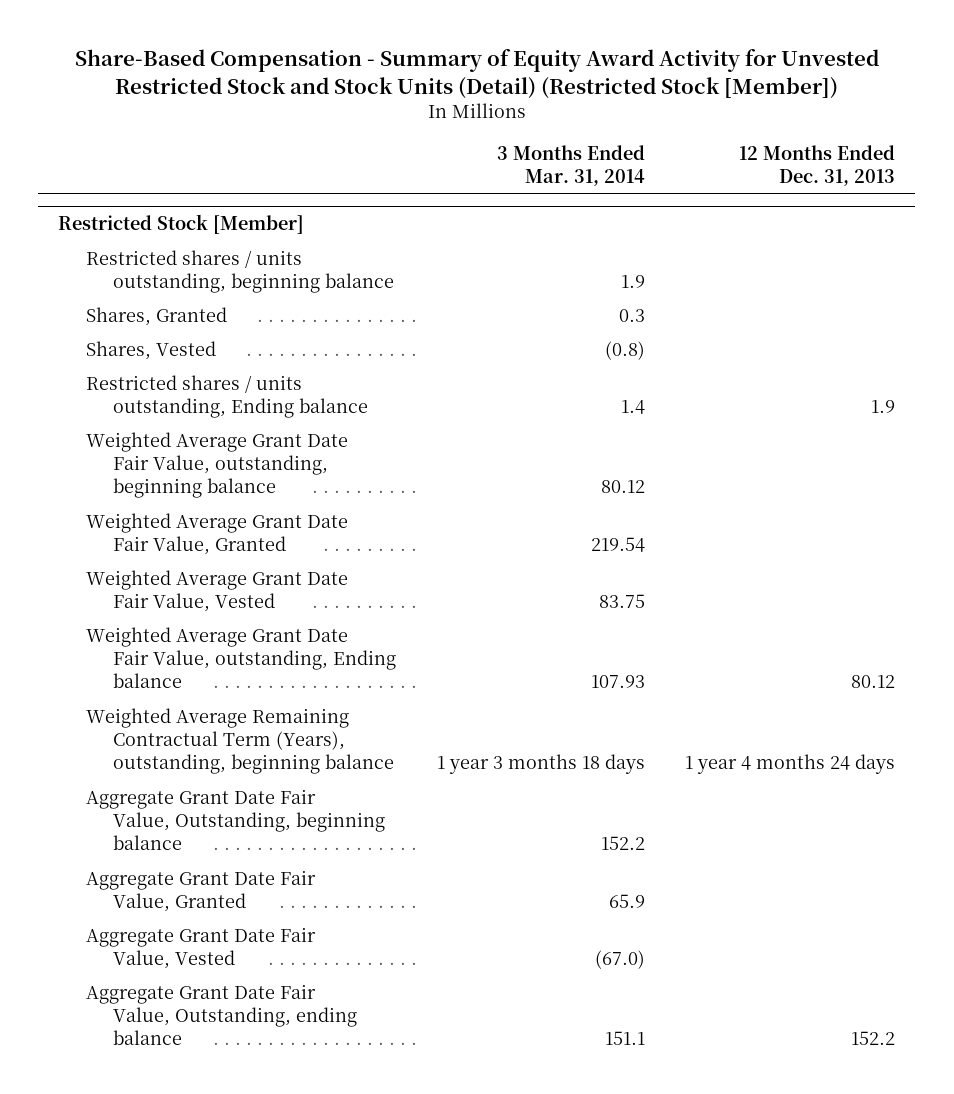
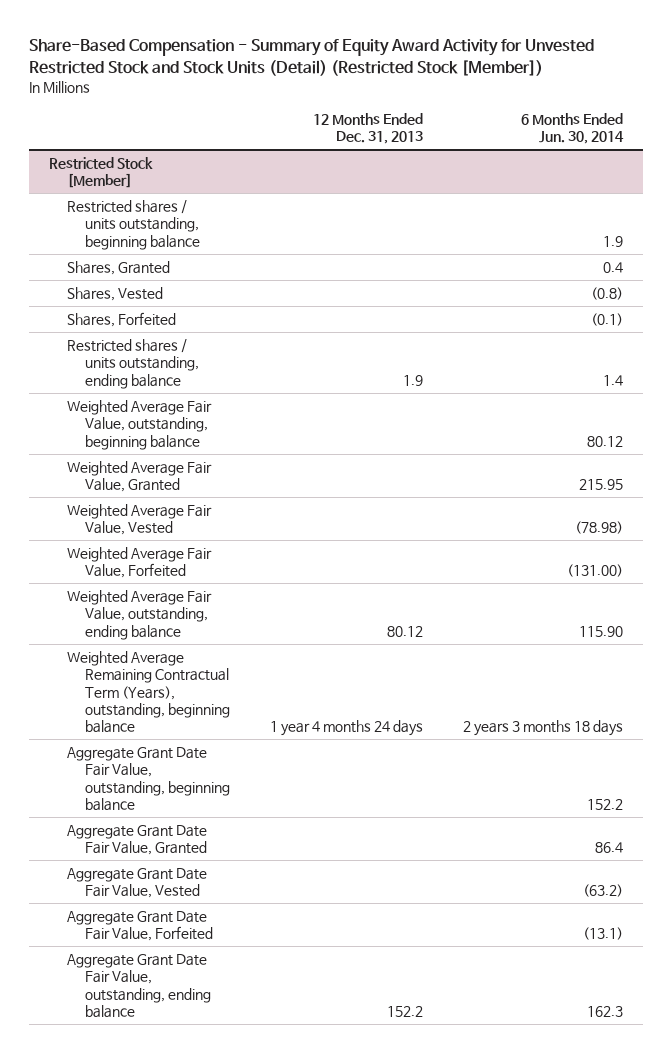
- | 3 Months Ended Mar. 31, 2014 | 12 Months Ended Dec. 31, 2013
+ | 12 Months Ended Dec. 31, 2013 | 6 Months Ended Jun. 30, 2014
@ Restricted Stock [Member]
- Restricted shares / units outstanding, Ending balance | 1.4 | 1.9
- Weighted Average Grant Date Fair Value, outstanding, beginning balance | 80.12 |
- Weighted Average Grant Date Fair Value, Granted | 219.54 |
- Weighted Average Grant Date Fair Value, Vested | 83.75 |
- Weighted Average Grant Date Fair Value, outstanding, Ending balance | 107.93 | 80.12
+ Shares, Forfeited | | (0.1)
+ Restricted shares / units outstanding, ending balance | 1.9 | 1.4
+ Weighted Average Fair Value, outstanding, beginning balance | | 80.12
+ Weighted Average Fair Value, Granted | | 215.95
+ Weighted Average Fair Value, Vested | | (78.98)
+ Weighted Average Fair Value, Forfeited | | (131.00)
+ Weighted Average Fair Value, outstanding, ending balance | 80.12 | 115.90
- Aggregate Grant Date Fair Value, Outstanding, beginning balance | 152.2 |
+ Aggregate Grant Date Fair Value, outstanding, beginning balance | | 152.2
- Aggregate Grant Date Fair Value, Outstanding, ending balance | 151.1 | 152.2
+ Aggregate Grant Date Fair Value, Forfeited | | (13.1)
+ Aggregate Grant Date Fair Value, outstanding, ending balance | 152.2 | 162.3

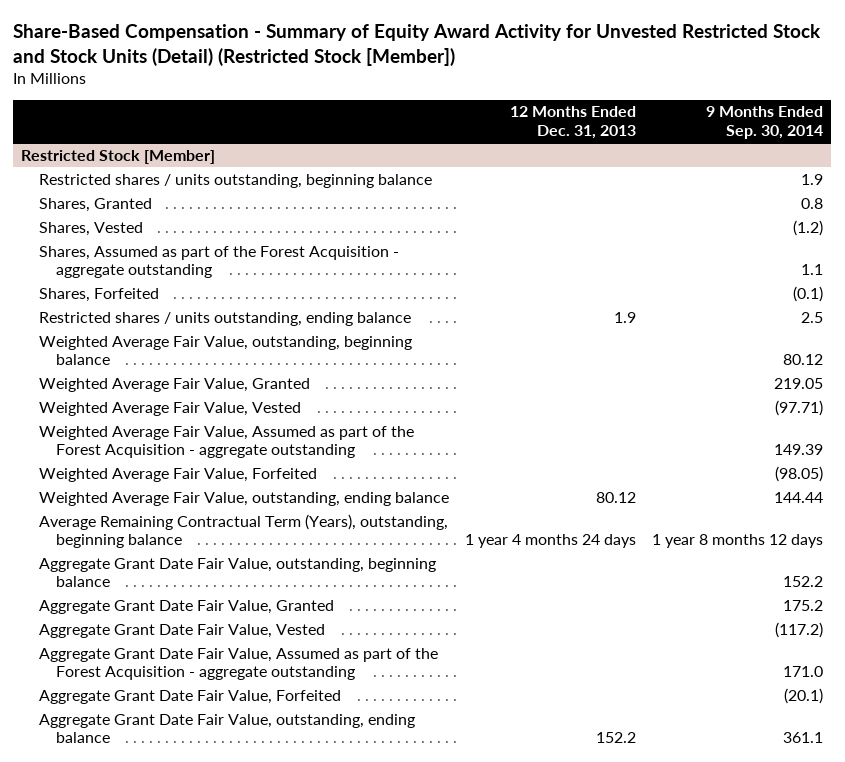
- | 12 Months Ended Dec. 31, 2013 | 6 Months Ended Jun. 30, 2014
+ | 12 Months Ended Dec. 31, 2013 | 9 Months Ended Sep. 30, 2014
@ Restricted Stock [Member]
+ Shares, Assumed as part of the Forest Acquisition - aggregate outstanding | | 1.1
+ Weighted Average Fair Value, Assumed as part of the Forest Acquisition - aggregate outstanding | | 149.39
- Weighted Average Remaining Contractual Term (Years), outstanding, beginning balance | 1 year 4 months 24 days | 2 years 3 months 18 days
+ Average Remaining Contractual Term (Years), outstanding, beginning balance | 1 year 4 months 24 days | 1 year 8 months 12 days
+ Aggregate Grant Date Fair Value, Assumed as part of the Forest Acquisition - aggregate outstanding | | 171.0

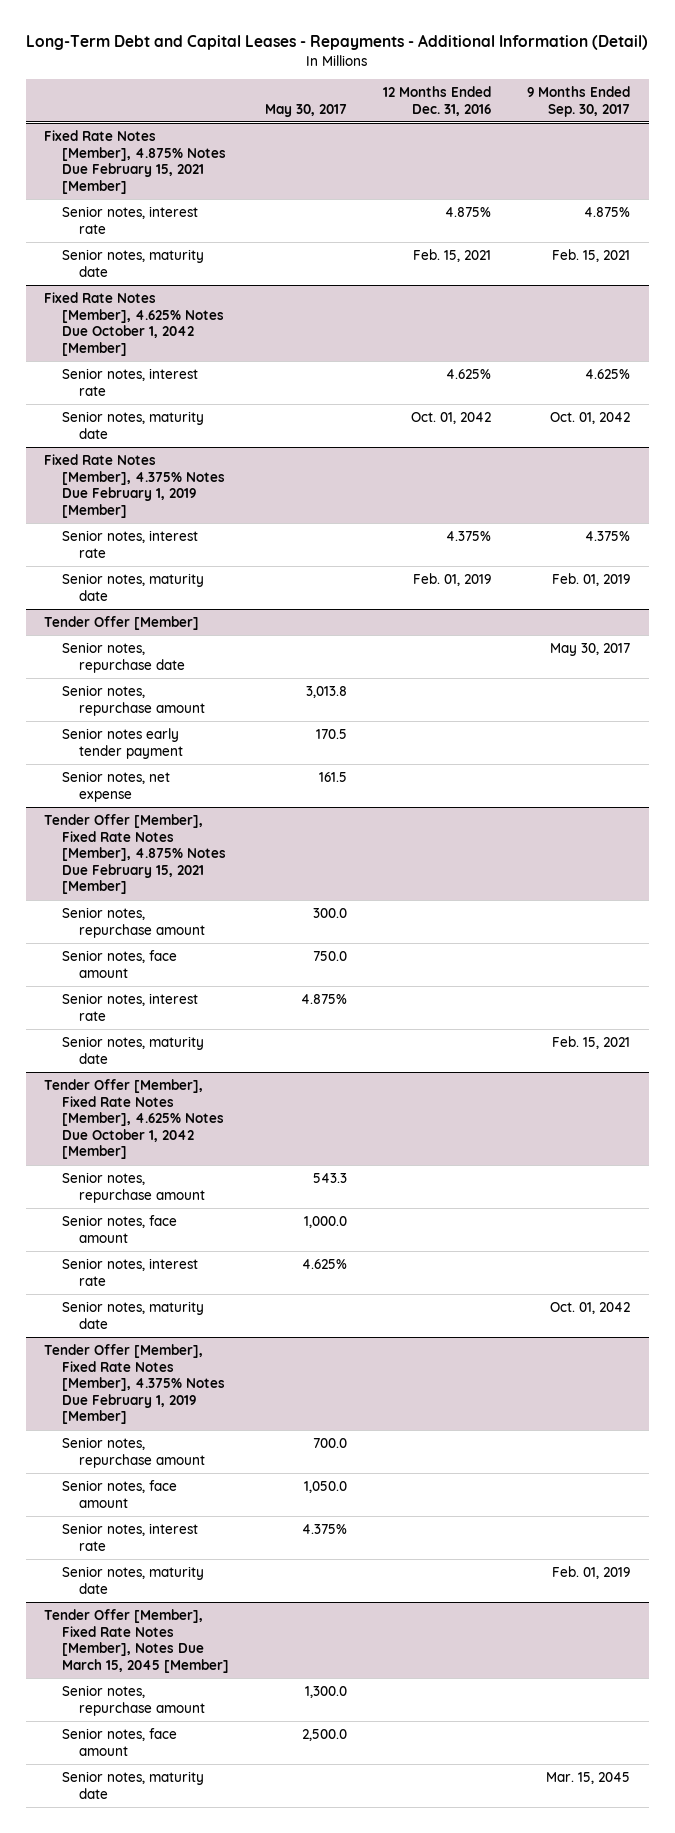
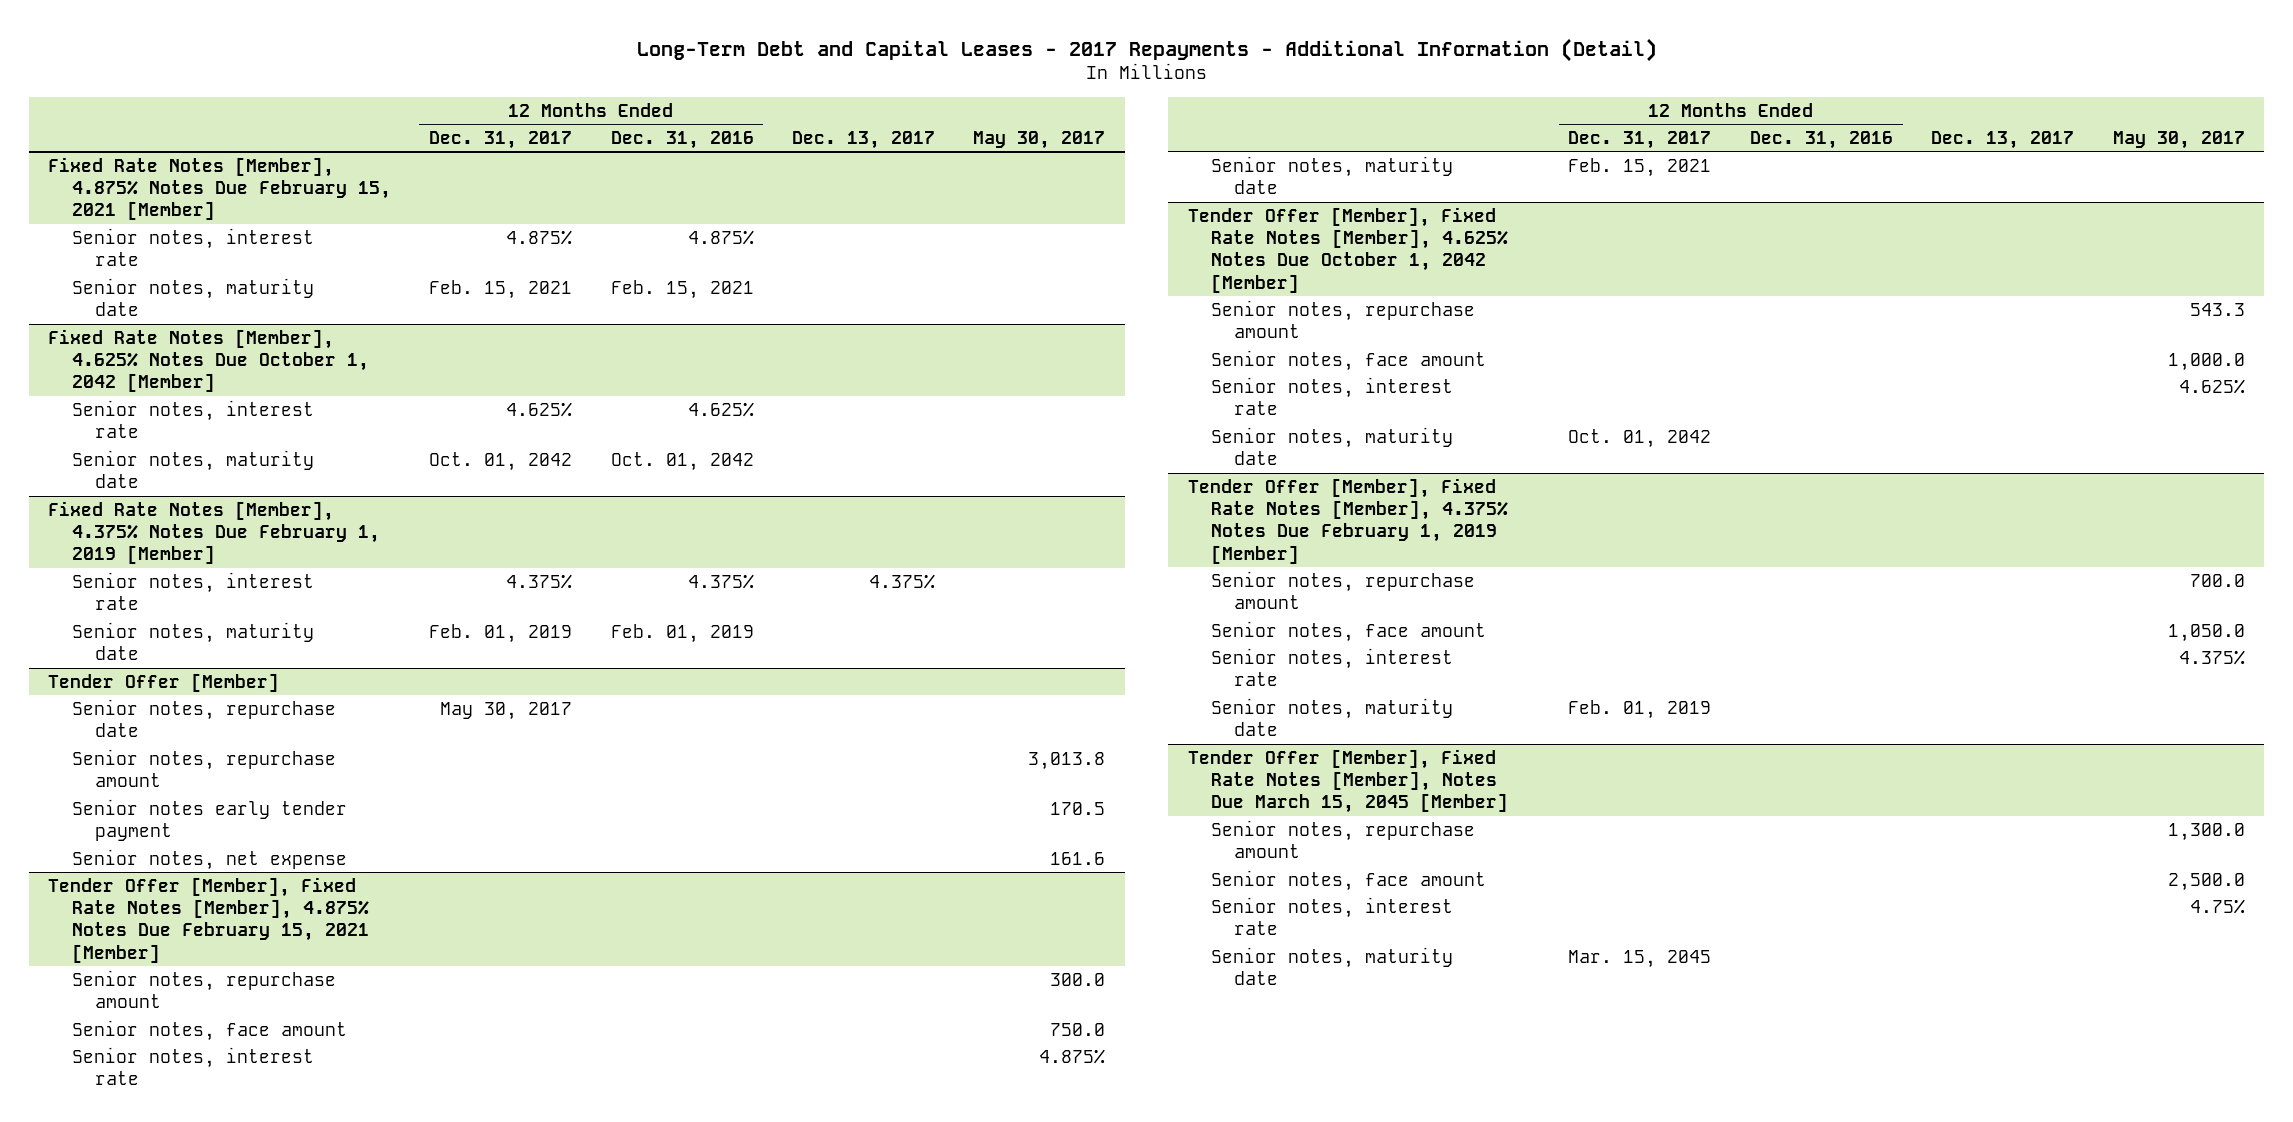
- Long-Term Debt and Capital Leases - Repayments - Additional Information (Detail)
+ Long-Term Debt and Capital Leases - 2017 Repayments - Additional Information (Detail)
- | May 30, 2017 | 12 Months Ended Dec. 31, 2016 | 9 Months Ended Sep. 30, 2017
+ | 12 Months Ended Dec. 31, 2017 | 12 Months Ended Dec. 31, 2016 | Dec. 13, 2017 | May 30, 2017
@ Tender Offer [Member]
- Senior notes, net expense | 161.5 | |
+ Senior notes, net expense | | | | 161.6
@ Tender Offer [Member], Fixed Rate Notes [Member], Notes Due March 15, 2045 [Member]
+ Senior notes, interest rate | | | | 4.75%

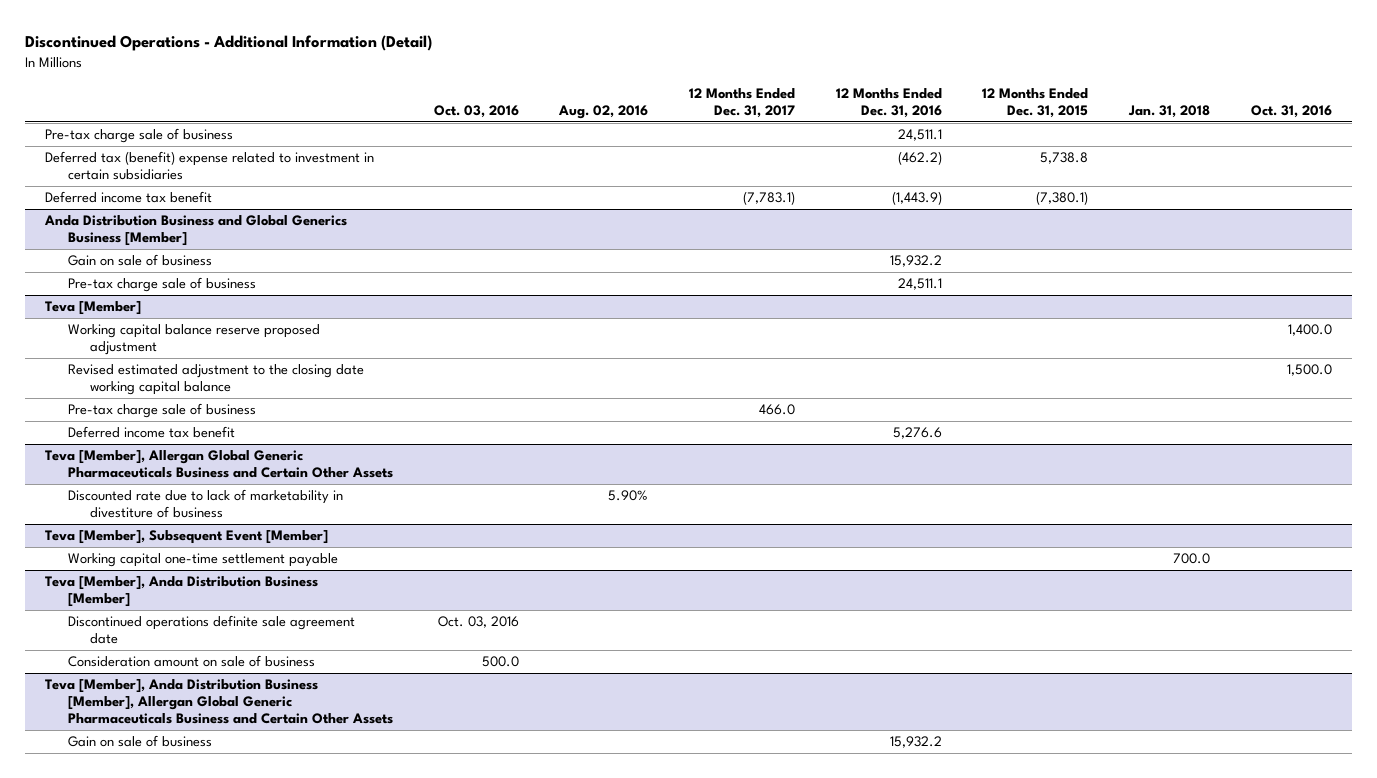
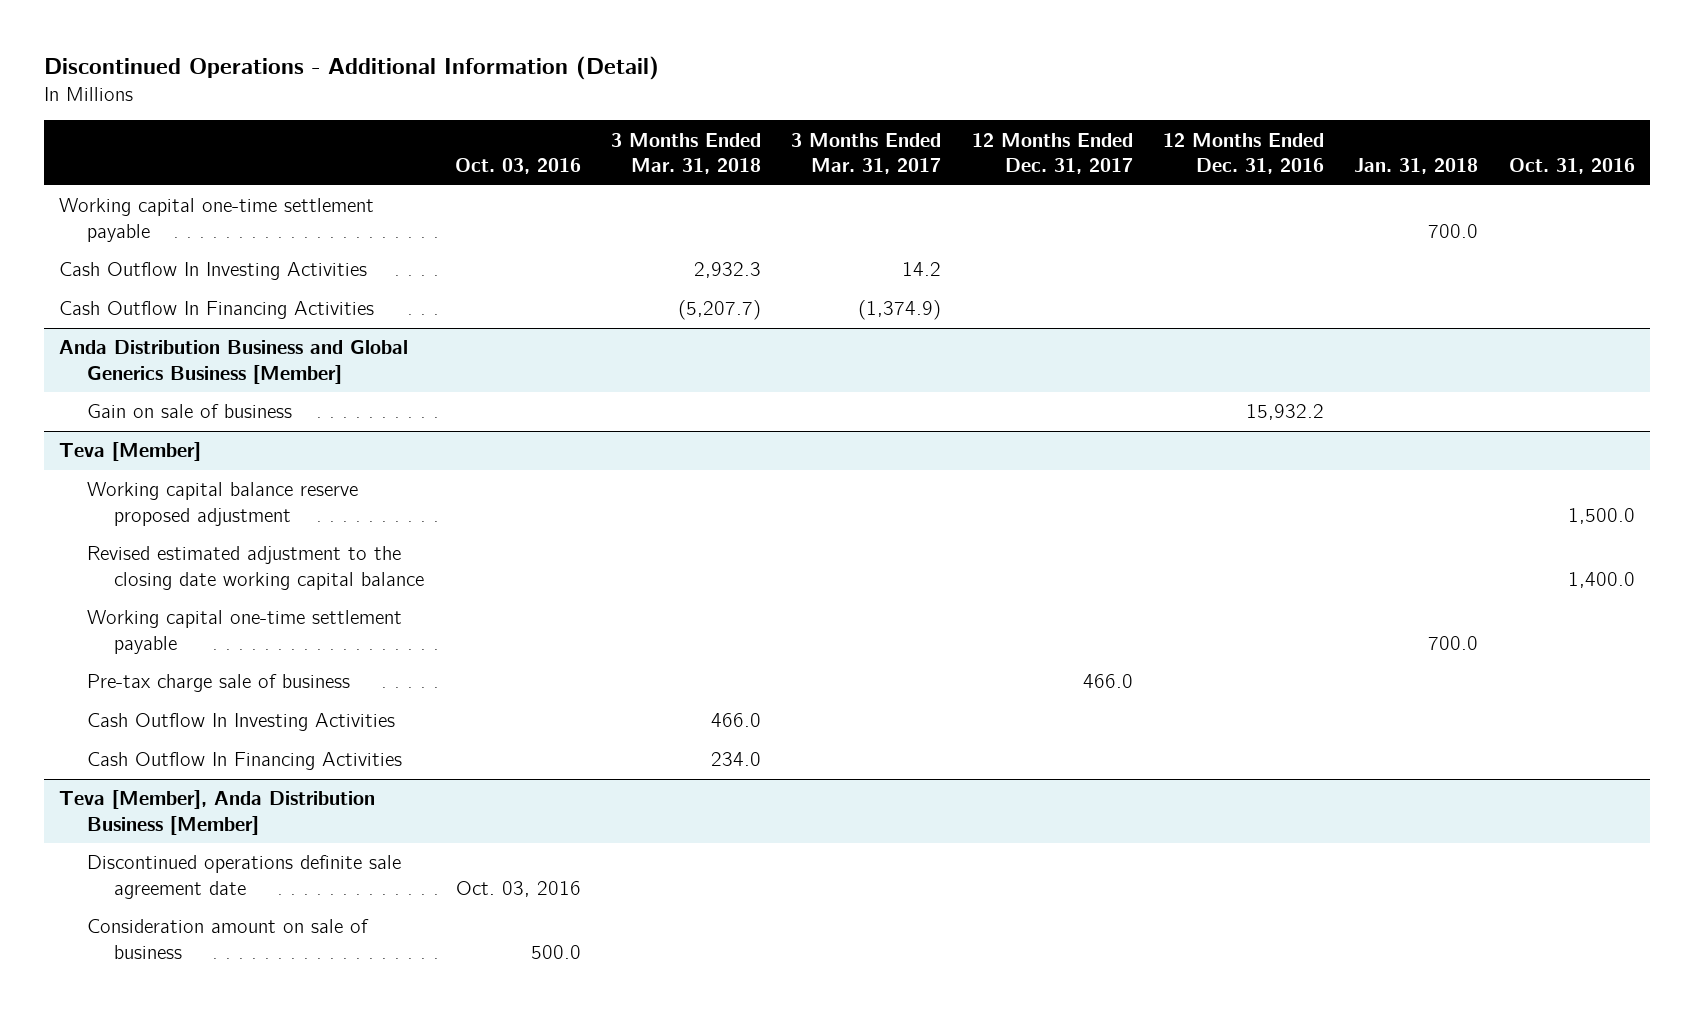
- | Oct. 03, 2016 | Aug. 02, 2016 | 12 Months Ended Dec. 31, 2017 | 12 Months Ended Dec. 31, 2016 | 12 Months Ended Dec. 31, 2015 | Jan. 31, 2018 | Oct. 31, 2016
+ | Oct. 03, 2016 | 3 Months Ended Mar. 31, 2018 | 3 Months Ended Mar. 31, 2017 | 12 Months Ended Dec. 31, 2017 | 12 Months Ended Dec. 31, 2016 | Jan. 31, 2018 | Oct. 31, 2016
- Pre-tax charge sale of business | | | | 24,511.1 | | |
- Deferred tax (benefit) expense related to investment in certain subsidiaries | | | | (462.2) | 5,738.8 | |
- Deferred income tax benefit | | | (7,783.1) | (1,443.9) | (7,380.1) | |
+ Working capital one-time settlement payable | | | | | | 700.0 |
+ Cash Outflow In Investing Activities | | 2,932.3 | 14.2 | | | |
+ Cash Outflow In Financing Activities | | (5,207.7) | (1,374.9) | | | |
@ Anda Distribution Business and Global Generics Business [Member]
- Pre-tax charge sale of business | | | | 24,511.1 | | |
@ Teva [Member]
- Working capital balance reserve proposed adjustment | | | | | | | 1,400.0
- Revised estimated adjustment to the closing date working capital balance | | | | | | | 1,500.0
+ Working capital balance reserve proposed adjustment | | | | | | | 1,500.0
+ Revised estimated adjustment to the closing date working capital balance | | | | | | | 1,400.0
+ Working capital one-time settlement payable | | | | | | 700.0 |
- Deferred income tax benefit | | | | 5,276.6 | | |
- Teva [Member], Allergan Global Generic Pharmaceuticals Business and Certain Other Assets
- Discounted rate due to lack of marketability in divestiture of business | | 5.90% | | | | |
- Teva [Member], Subsequent Event [Member]
- Working capital one-time settlement payable | | | | | | 700.0 |
@ Teva [Member]
+ Cash Outflow In Investing Activities | | 466.0 | | | | |
+ Cash Outflow In Financing Activities | | 234.0 | | | | |
- Teva [Member], Anda Distribution Business [Member], Allergan Global Generic Pharmaceuticals Business and Certain Other Assets
- Gain on sale of business | | | | 15,932.2 | | |

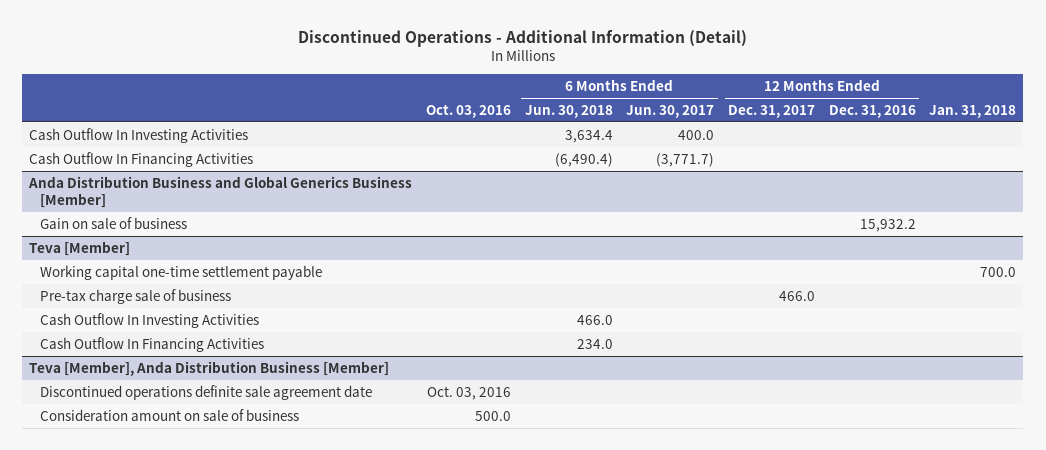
- | Oct. 03, 2016 | 3 Months Ended Mar. 31, 2018 | 3 Months Ended Mar. 31, 2017 | 12 Months Ended Dec. 31, 2017 | 12 Months Ended Dec. 31, 2016 | Jan. 31, 2018 | Oct. 31, 2016
+ | Oct. 03, 2016 | 6 Months Ended Jun. 30, 2018 | 6 Months Ended Jun. 30, 2017 | 12 Months Ended Dec. 31, 2017 | 12 Months Ended Dec. 31, 2016 | Jan. 31, 2018
- Working capital one-time settlement payable | | | | | | 700.0 |
@ Teva [Member]
- Working capital balance reserve proposed adjustment | | | | | | | 1,500.0
- Revised estimated adjustment to the closing date working capital balance | | | | | | | 1,400.0

